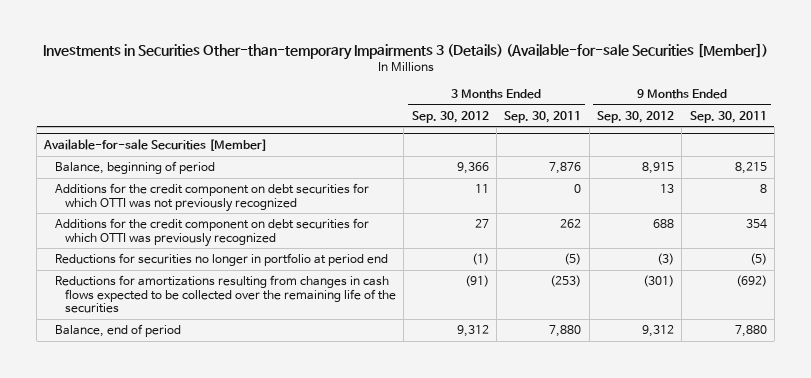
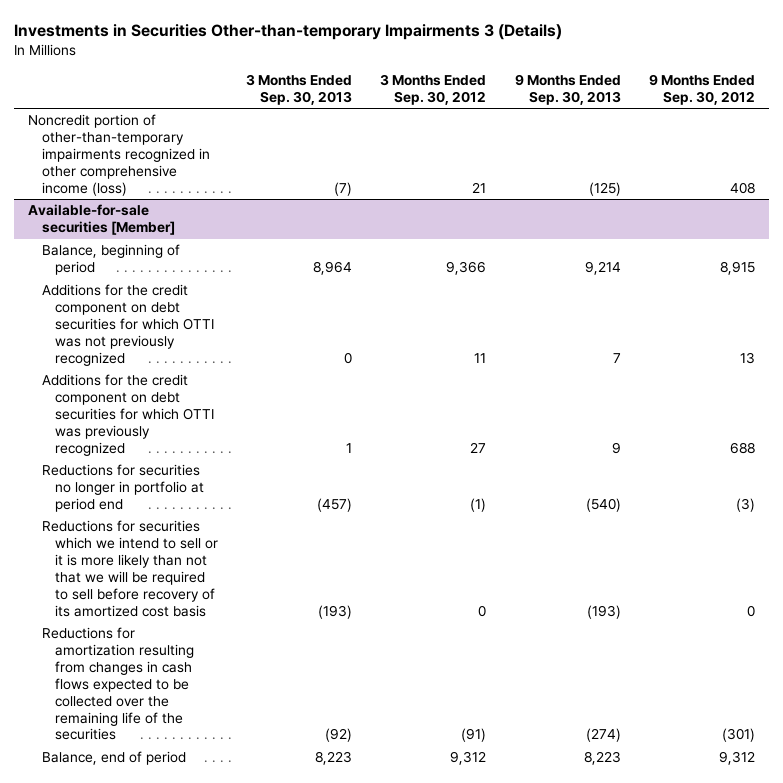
- Investments in Securities Other-than-temporary Impairments 3 (Details) (Available-for-sale Securities [Member])
+ Investments in Securities Other-than-temporary Impairments 3 (Details)
- | 3 Months Ended Sep. 30, 2012 | 3 Months Ended Sep. 30, 2011 | 9 Months Ended Sep. 30, 2012 | 9 Months Ended Sep. 30, 2011
+ | 3 Months Ended Sep. 30, 2013 | 3 Months Ended Sep. 30, 2012 | 9 Months Ended Sep. 30, 2013 | 9 Months Ended Sep. 30, 2012
- Available-for-sale Securities [Member]
+ Noncredit portion of other-than-temporary impairments recognized in other comprehensive income (loss) | (7) | 21 | (125) | 408
+ Available-for-sale securities [Member]
- Reductions for amortizations resulting from changes in cash flows expected to be collected over the remaining life of the securities | (91) | (253) | (301) | (692)
+ Reductions for securities which we intend to sell or it is more likely than not that we will be required to sell before recovery of its amortized cost basis | (193) | 0 | (193) | 0
+ Reductions for amortization resulting from changes in cash flows expected to be collected over the remaining life of the securities | (92) | (91) | (274) | (301)

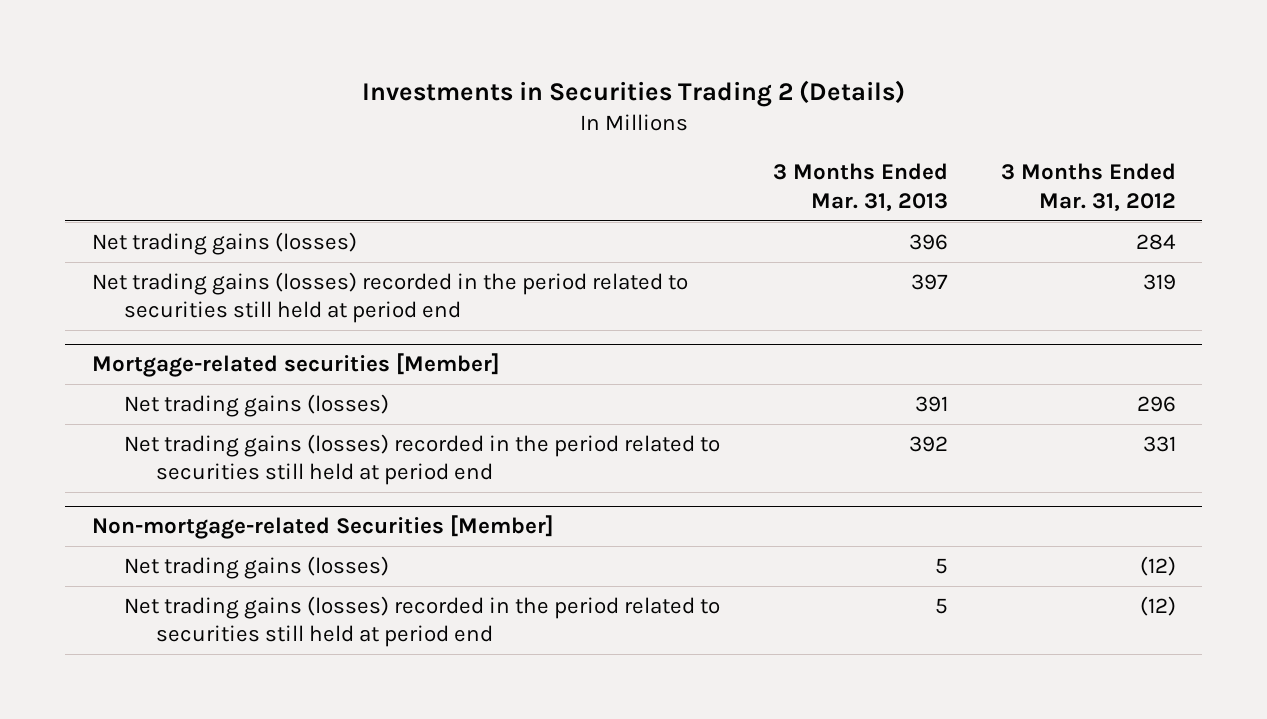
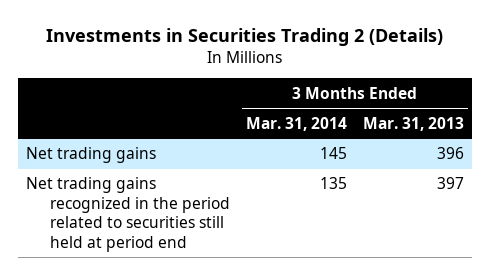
- | 3 Months Ended Mar. 31, 2013 | 3 Months Ended Mar. 31, 2012
+ | 3 Months Ended Mar. 31, 2014 | 3 Months Ended Mar. 31, 2013
- Net trading gains (losses) | 396 | 284
- Net trading gains (losses) recorded in the period related to securities still held at period end | 397 | 319
- Mortgage-related securities [Member]
- Net trading gains (losses) | 391 | 296
- Net trading gains (losses) recorded in the period related to securities still held at period end | 392 | 331
- Non-mortgage-related Securities [Member]
- Net trading gains (losses) | 5 | (12)
- Net trading gains (losses) recorded in the period related to securities still held at period end | 5 | (12)
+ Net trading gains | 145 | 396
+ Net trading gains recognized in the period related to securities still held at period end | 135 | 397

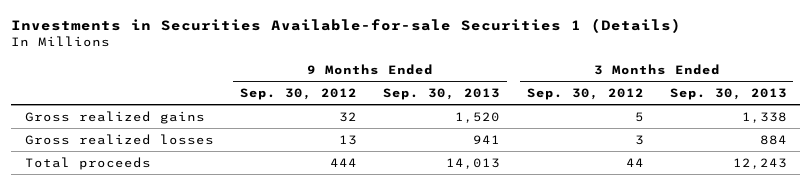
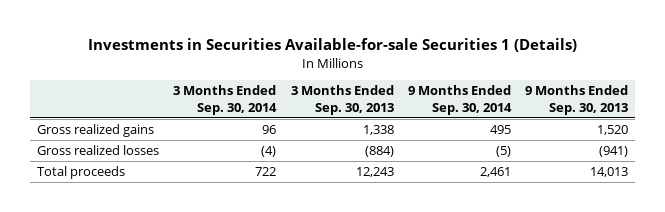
- | 9 Months Ended Sep. 30, 2012 | 9 Months Ended Sep. 30, 2013 | 3 Months Ended Sep. 30, 2012 | 3 Months Ended Sep. 30, 2013
+ | 3 Months Ended Sep. 30, 2014 | 3 Months Ended Sep. 30, 2013 | 9 Months Ended Sep. 30, 2014 | 9 Months Ended Sep. 30, 2013
- Gross realized losses | 13 | 941 | 3 | 884
+ Gross realized losses | (4) | (884) | (5) | (941)

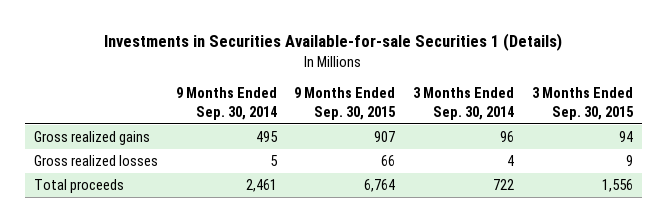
- | 3 Months Ended Sep. 30, 2014 | 3 Months Ended Sep. 30, 2013 | 9 Months Ended Sep. 30, 2014 | 9 Months Ended Sep. 30, 2013
+ | 9 Months Ended Sep. 30, 2014 | 9 Months Ended Sep. 30, 2015 | 3 Months Ended Sep. 30, 2014 | 3 Months Ended Sep. 30, 2015
- Gross realized losses | (4) | (884) | (5) | (941)
+ Gross realized losses | 5 | 66 | 4 | 9

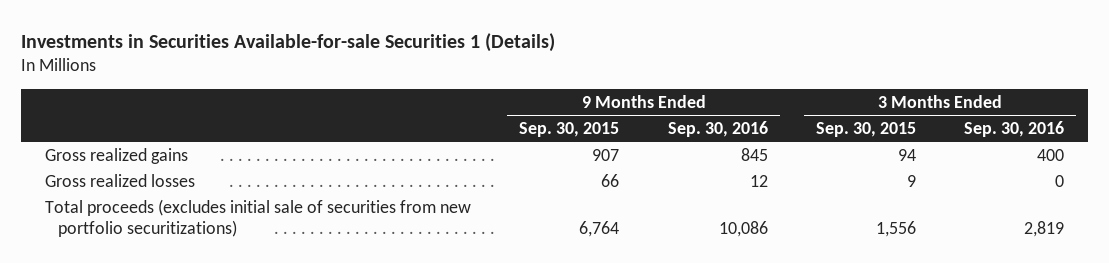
- | 9 Months Ended Sep. 30, 2014 | 9 Months Ended Sep. 30, 2015 | 3 Months Ended Sep. 30, 2014 | 3 Months Ended Sep. 30, 2015
+ | 9 Months Ended Sep. 30, 2015 | 9 Months Ended Sep. 30, 2016 | 3 Months Ended Sep. 30, 2015 | 3 Months Ended Sep. 30, 2016
- Total proceeds | 2,461 | 6,764 | 722 | 1,556
+ Total proceeds (excludes initial sale of securities from new portfolio securitizations) | 6,764 | 10,086 | 1,556 | 2,819

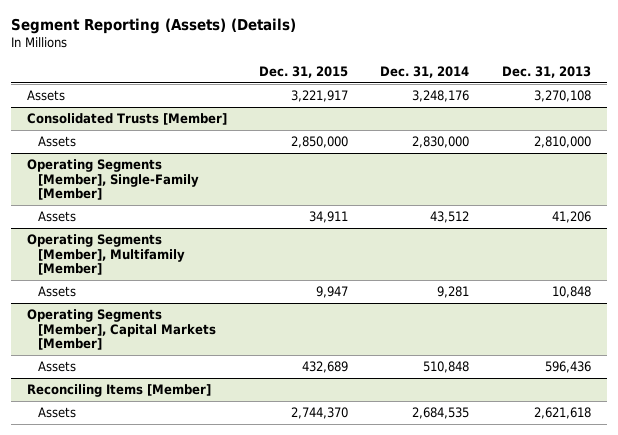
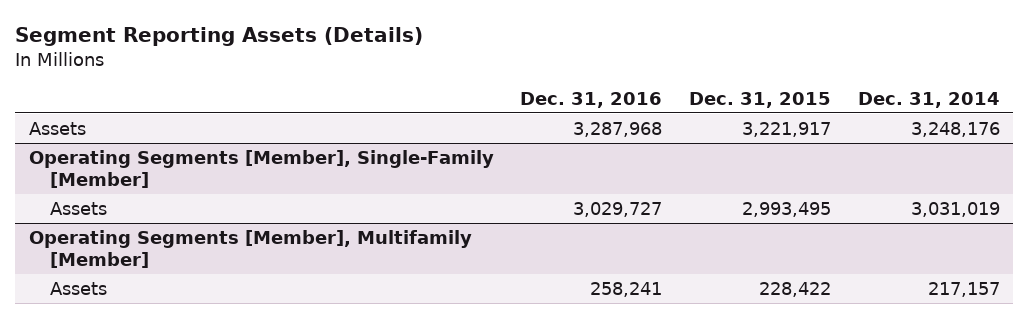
- Segment Reporting (Assets) (Details)
+ Segment Reporting Assets (Details)
- | Dec. 31, 2015 | Dec. 31, 2014 | Dec. 31, 2013
+ | Dec. 31, 2016 | Dec. 31, 2015 | Dec. 31, 2014
- Consolidated Trusts [Member]
- Assets | 2,850,000 | 2,830,000 | 2,810,000
@ Operating Segments [Member], Single-Family [Member]
- Assets | 34,911 | 43,512 | 41,206
+ Assets | 3,029,727 | 2,993,495 | 3,031,019
@ Operating Segments [Member], Multifamily [Member]
- Assets | 9,947 | 9,281 | 10,848
- Operating Segments [Member], Capital Markets [Member]
- Assets | 432,689 | 510,848 | 596,436
- Reconciling Items [Member]
- Assets | 2,744,370 | 2,684,535 | 2,621,618
@ Operating Segments [Member], Multifamily [Member]
+ Assets | 258,241 | 228,422 | 217,157

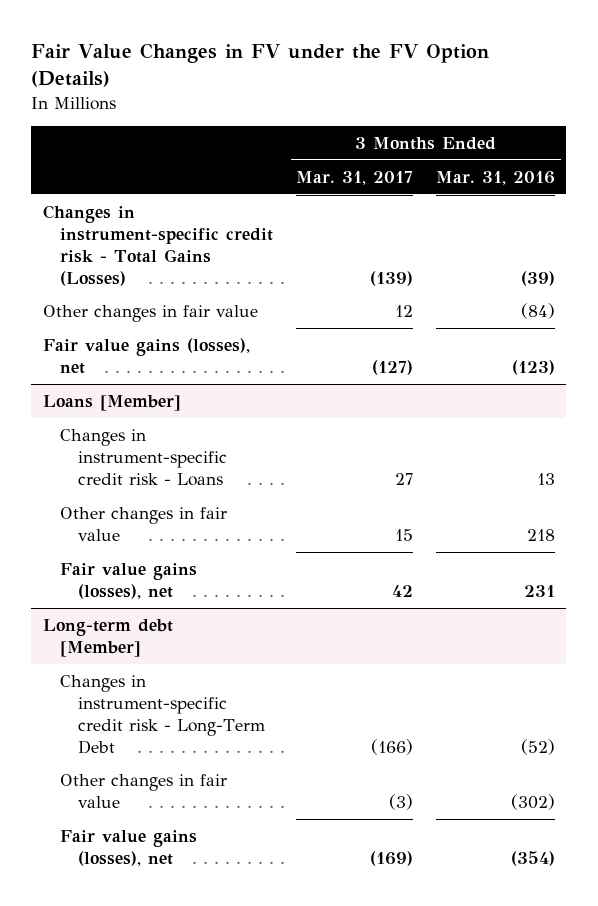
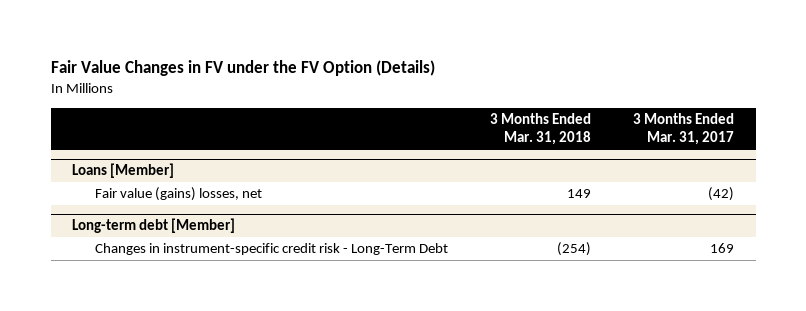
- | 3 Months Ended Mar. 31, 2017 | 3 Months Ended Mar. 31, 2016
+ | 3 Months Ended Mar. 31, 2018 | 3 Months Ended Mar. 31, 2017
- Changes in instrument-specific credit risk - Total Gains (Losses) | (139) | (39)
- Other changes in fair value | 12 | (84)
- Fair value gains (losses), net | (127) | (123)
@ Loans [Member]
- Changes in instrument-specific credit risk - Loans | 27 | 13
- Other changes in fair value | 15 | 218
- Fair value gains (losses), net | 42 | 231
+ Fair value (gains) losses, net | 149 | (42)
@ Long-term debt [Member]
- Changes in instrument-specific credit risk - Long-Term Debt | (166) | (52)
- Other changes in fair value | (3) | (302)
- Fair value gains (losses), net | (169) | (354)
+ Changes in instrument-specific credit risk - Long-Term Debt | (254) | 169

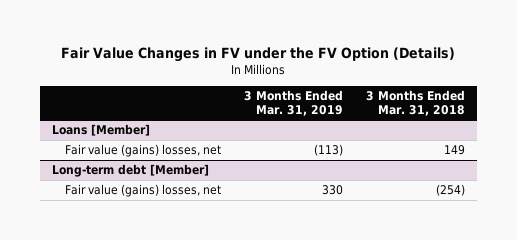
- | 3 Months Ended Mar. 31, 2018 | 3 Months Ended Mar. 31, 2017
+ | 3 Months Ended Mar. 31, 2019 | 3 Months Ended Mar. 31, 2018
@ Long-term debt [Member]
- Changes in instrument-specific credit risk - Long-Term Debt | (254) | 169
+ Fair value (gains) losses, net | 330 | (254)

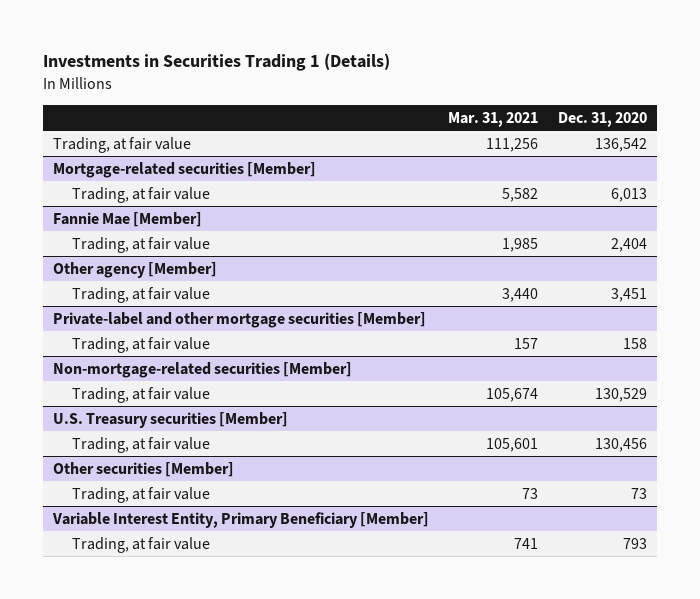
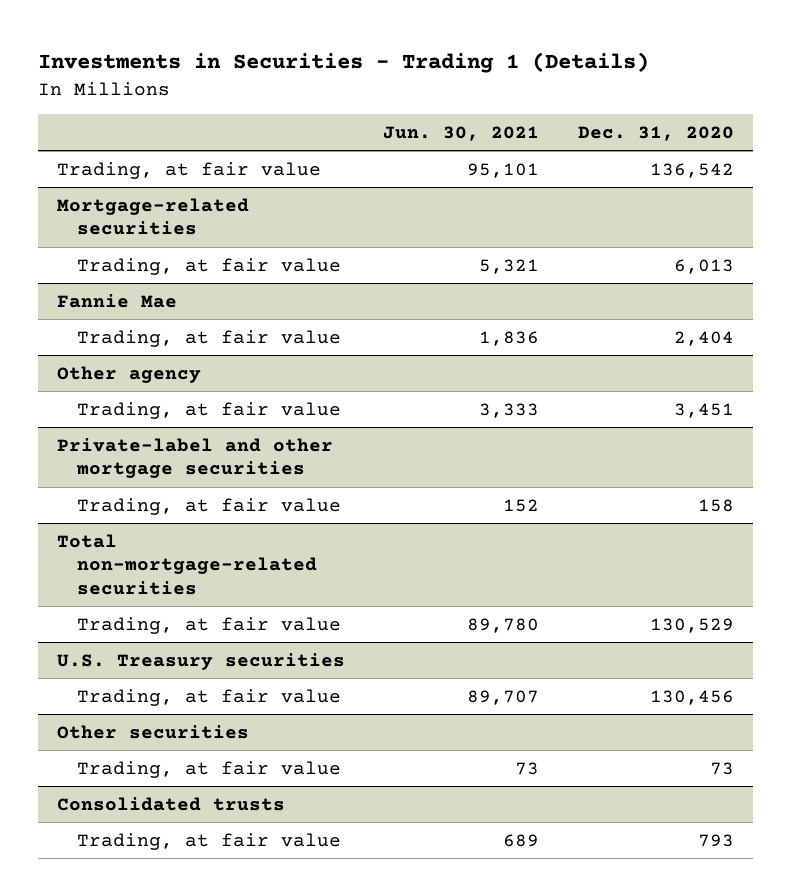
- Investments in Securities Trading 1 (Details)
+ Investments in Securities - Trading 1 (Details)
- | Mar. 31, 2021 | Dec. 31, 2020
+ | Jun. 30, 2021 | Dec. 31, 2020
- Mortgage-related securities [Member]
+ Mortgage-related securities
- Fannie Mae [Member]
+ Fannie Mae
- Other agency [Member]
+ Other agency
- Private-label and other mortgage securities [Member]
+ Private-label and other mortgage securities
- Non-mortgage-related securities [Member]
+ Total non-mortgage-related securities
- U.S. Treasury securities [Member]
+ U.S. Treasury securities
- Other securities [Member]
+ Other securities
- Variable Interest Entity, Primary Beneficiary [Member]
+ Consolidated trusts

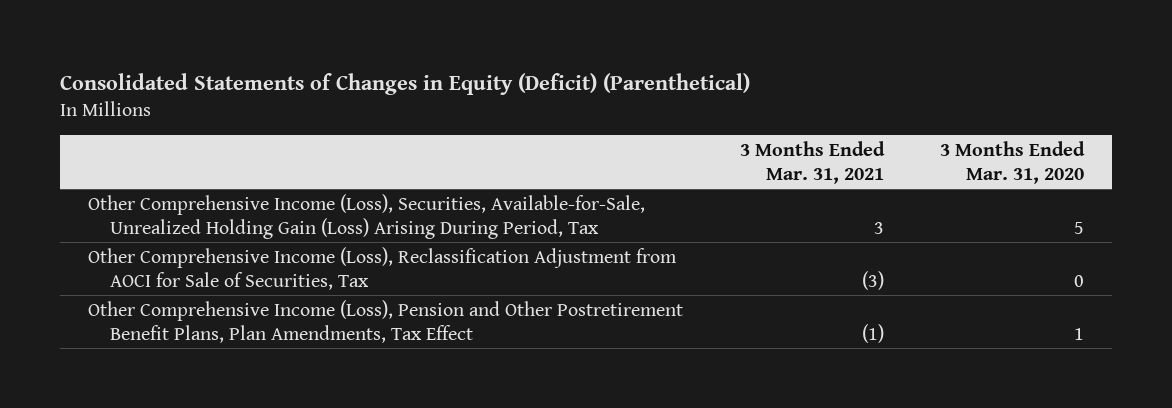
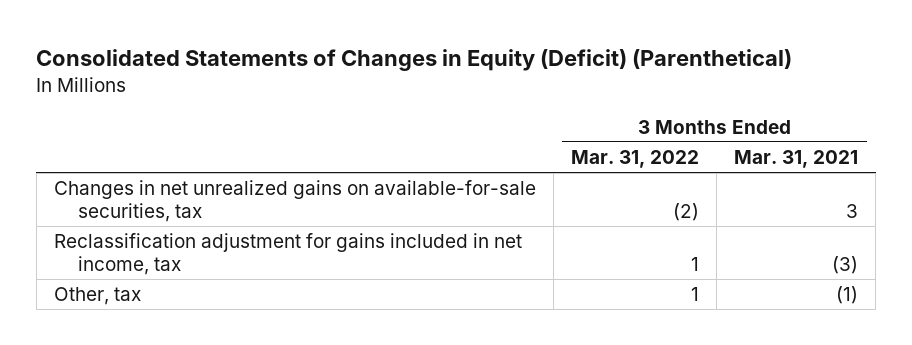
- | 3 Months Ended Mar. 31, 2021 | 3 Months Ended Mar. 31, 2020
+ | 3 Months Ended Mar. 31, 2022 | 3 Months Ended Mar. 31, 2021
- Other Comprehensive Income (Loss), Securities, Available-for-Sale, Unrealized Holding Gain (Loss) Arising During Period, Tax | 3 | 5
- Other Comprehensive Income (Loss), Reclassification Adjustment from AOCI for Sale of Securities, Tax | (3) | 0
- Other Comprehensive Income (Loss), Pension and Other Postretirement Benefit Plans, Plan Amendments, Tax Effect | (1) | 1
+ Changes in net unrealized gains on available-for-sale securities, tax | (2) | 3
+ Reclassification adjustment for gains included in net income, tax | 1 | (3)
+ Other, tax | 1 | (1)

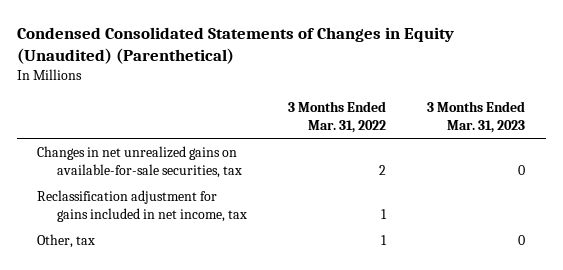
- Consolidated Statements of Changes in Equity (Deficit) (Parenthetical)
+ Condensed Consolidated Statements of Changes in Equity (Unaudited) (Parenthetical)
- | 3 Months Ended Mar. 31, 2022 | 3 Months Ended Mar. 31, 2021
+ | 3 Months Ended Mar. 31, 2022 | 3 Months Ended Mar. 31, 2023
- Changes in net unrealized gains on available-for-sale securities, tax | (2) | 3
+ Changes in net unrealized gains on available-for-sale securities, tax | 2 | 0

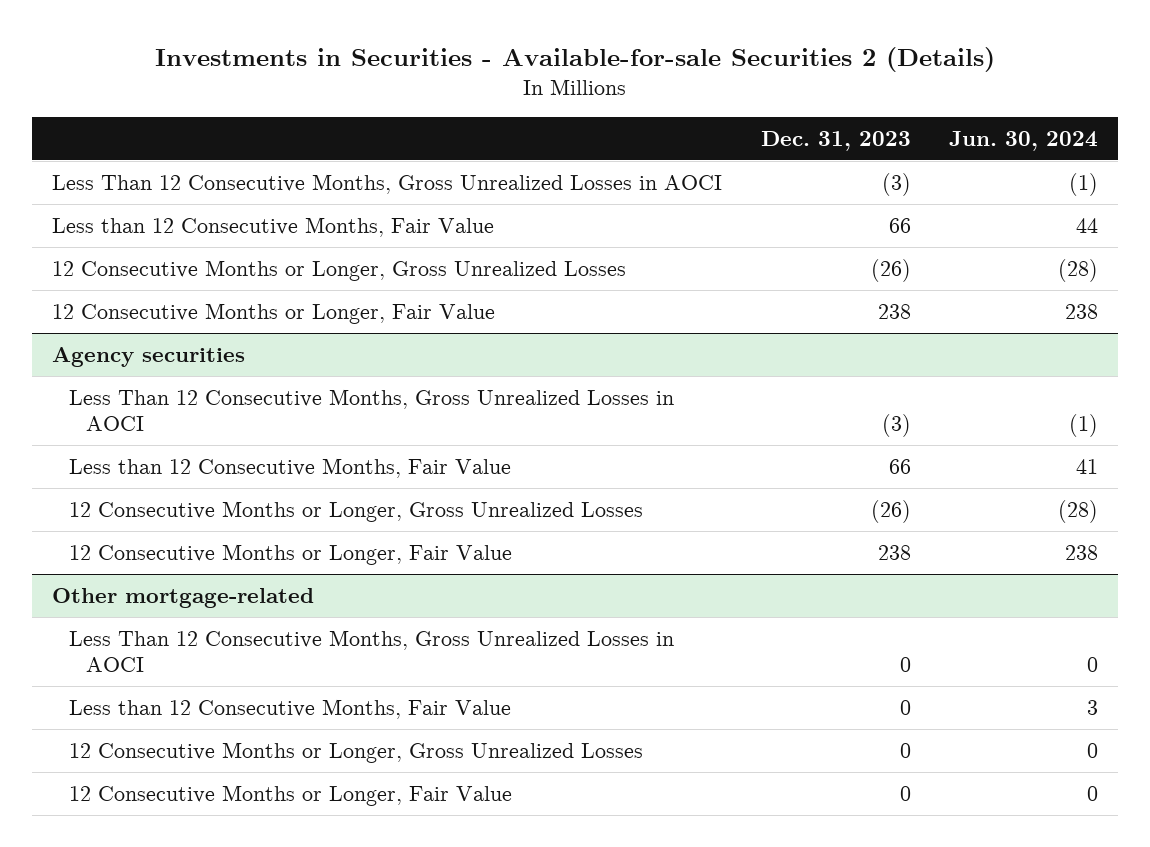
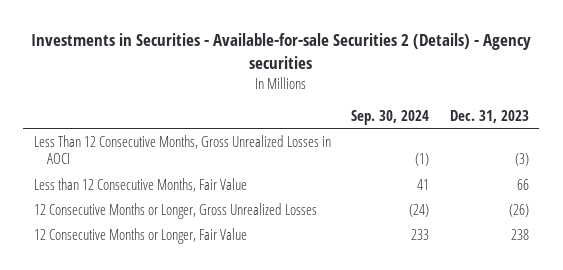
- Investments in Securities - Available-for-sale Securities 2 (Details)
+ Investments in Securities - Available-for-sale Securities 2 (Details) - Agency securities
- | Dec. 31, 2023 | Jun. 30, 2024
+ | Sep. 30, 2024 | Dec. 31, 2023
- Agency securities
- Less Than 12 Consecutive Months, Gross Unrealized Losses in AOCI | (3) | (1)
- Less than 12 Consecutive Months, Fair Value | 66 | 41
- 12 Consecutive Months or Longer, Gross Unrealized Losses | (26) | (28)
- 12 Consecutive Months or Longer, Fair Value | 238 | 238
- Other mortgage-related
- Less Than 12 Consecutive Months, Gross Unrealized Losses in AOCI | 0 | 0
- Less than 12 Consecutive Months, Fair Value | 0 | 3
- 12 Consecutive Months or Longer, Gross Unrealized Losses | 0 | 0
- 12 Consecutive Months or Longer, Fair Value | 0 | 0

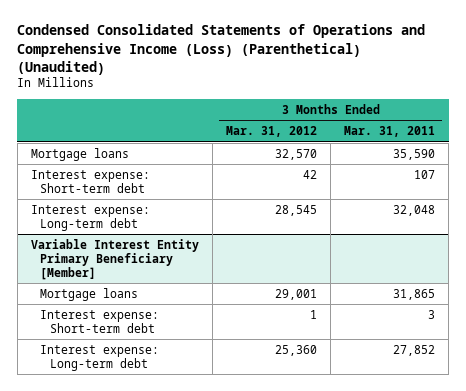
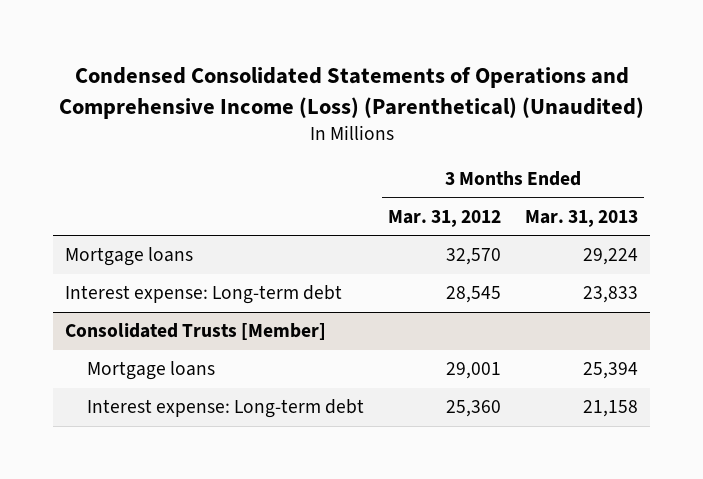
- | 3 Months Ended Mar. 31, 2012 | 3 Months Ended Mar. 31, 2011
+ | 3 Months Ended Mar. 31, 2012 | 3 Months Ended Mar. 31, 2013
- Interest expense: Short-term debt | 42 | 107
- Variable Interest Entity Primary Beneficiary [Member]
+ Consolidated Trusts [Member]
- Interest expense: Short-term debt | 1 | 3

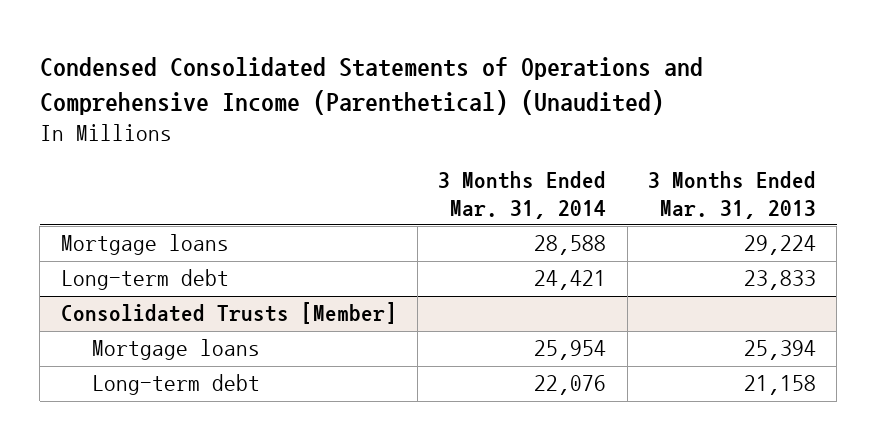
- Condensed Consolidated Statements of Operations and Comprehensive Income (Loss) (Parenthetical) (Unaudited)
+ Condensed Consolidated Statements of Operations and Comprehensive Income (Parenthetical) (Unaudited)
- | 3 Months Ended Mar. 31, 2012 | 3 Months Ended Mar. 31, 2013
+ | 3 Months Ended Mar. 31, 2014 | 3 Months Ended Mar. 31, 2013
- Interest expense: Long-term debt | 28,545 | 23,833
+ Long-term debt | 24,421 | 23,833
@ Consolidated Trusts [Member]
- Interest expense: Long-term debt | 25,360 | 21,158
+ Long-term debt | 22,076 | 21,158

